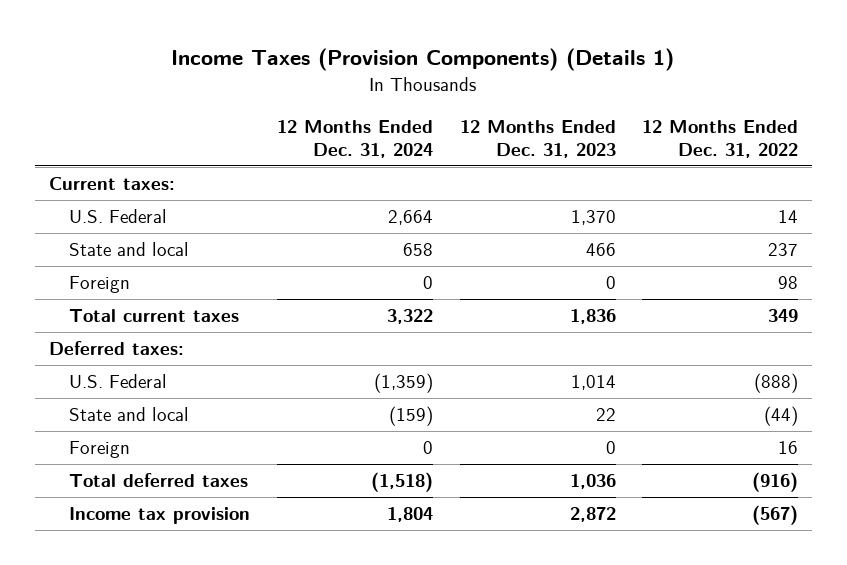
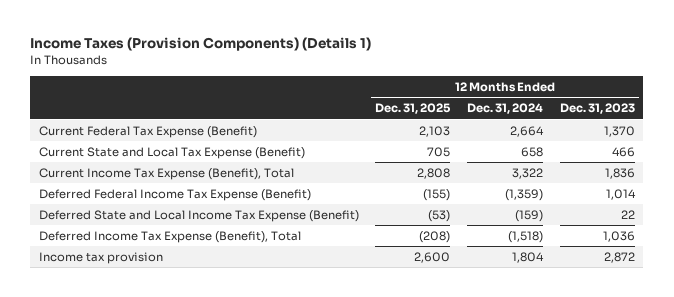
- | 12 Months Ended Dec. 31, 2024 | 12 Months Ended Dec. 31, 2023 | 12 Months Ended Dec. 31, 2022
+ | 12 Months Ended Dec. 31, 2025 | 12 Months Ended Dec. 31, 2024 | 12 Months Ended Dec. 31, 2023
- Current taxes:
- U.S. Federal | 2,664 | 1,370 | 14
- State and local | 658 | 466 | 237
- Foreign | 0 | 0 | 98
- Total current taxes | 3,322 | 1,836 | 349
- Deferred taxes:
- U.S. Federal | (1,359) | 1,014 | (888)
- State and local | (159) | 22 | (44)
- Foreign | 0 | 0 | 16
- Total deferred taxes | (1,518) | 1,036 | (916)
+ Current Federal Tax Expense (Benefit) | 2,103 | 2,664 | 1,370
+ Current State and Local Tax Expense (Benefit) | 705 | 658 | 466
+ Current Income Tax Expense (Benefit), Total | 2,808 | 3,322 | 1,836
+ Deferred Federal Income Tax Expense (Benefit) | (155) | (1,359) | 1,014
+ Deferred State and Local Income Tax Expense (Benefit) | (53) | (159) | 22
+ Deferred Income Tax Expense (Benefit), Total | (208) | (1,518) | 1,036

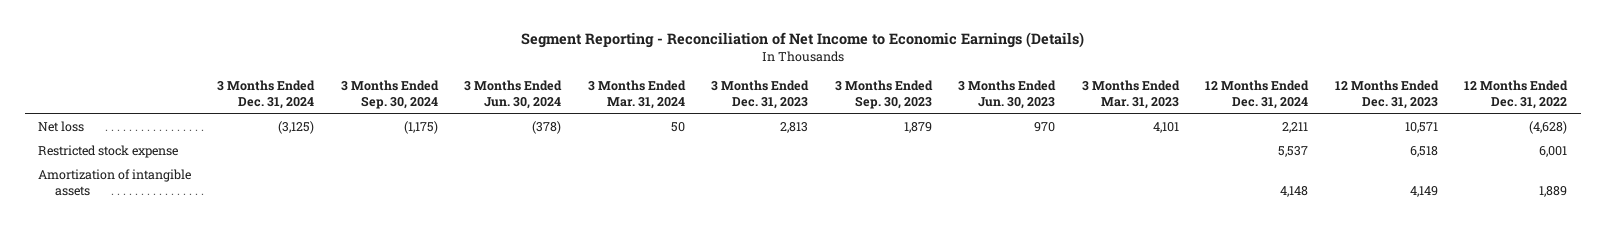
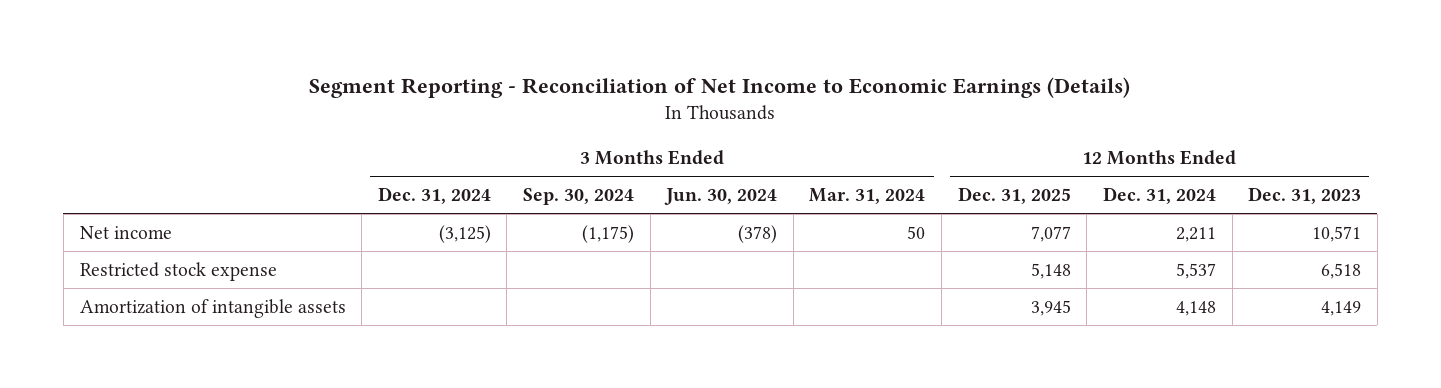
- | 3 Months Ended Dec. 31, 2024 | 3 Months Ended Sep. 30, 2024 | 3 Months Ended Jun. 30, 2024 | 3 Months Ended Mar. 31, 2024 | 3 Months Ended Dec. 31, 2023 | 3 Months Ended Sep. 30, 2023 | 3 Months Ended Jun. 30, 2023 | 3 Months Ended Mar. 31, 2023 | 12 Months Ended Dec. 31, 2024 | 12 Months Ended Dec. 31, 2023 | 12 Months Ended Dec. 31, 2022
+ | 3 Months Ended Dec. 31, 2024 | 3 Months Ended Sep. 30, 2024 | 3 Months Ended Jun. 30, 2024 | 3 Months Ended Mar. 31, 2024 | 12 Months Ended Dec. 31, 2025 | 12 Months Ended Dec. 31, 2024 | 12 Months Ended Dec. 31, 2023
- Net loss | (3,125) | (1,175) | (378) | 50 | 2,813 | 1,879 | 970 | 4,101 | 2,211 | 10,571 | (4,628)
+ Net income | (3,125) | (1,175) | (378) | 50 | 7,077 | 2,211 | 10,571

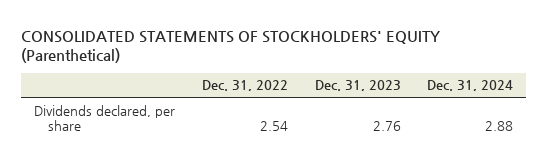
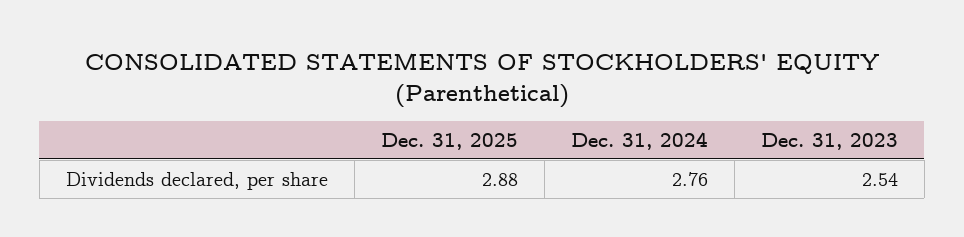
- | Dec. 31, 2022 | Dec. 31, 2023 | Dec. 31, 2024
+ | Dec. 31, 2025 | Dec. 31, 2024 | Dec. 31, 2023
- Dividends declared, per share | 2.54 | 2.76 | 2.88
+ Dividends declared, per share | 2.88 | 2.76 | 2.54

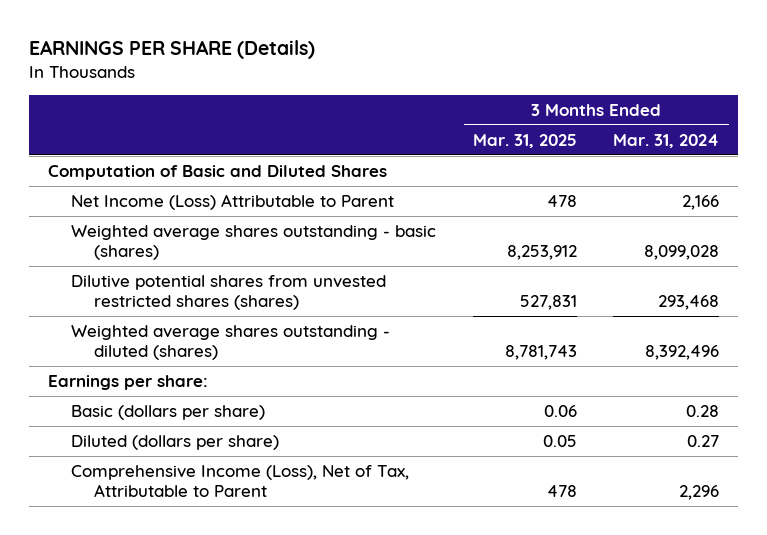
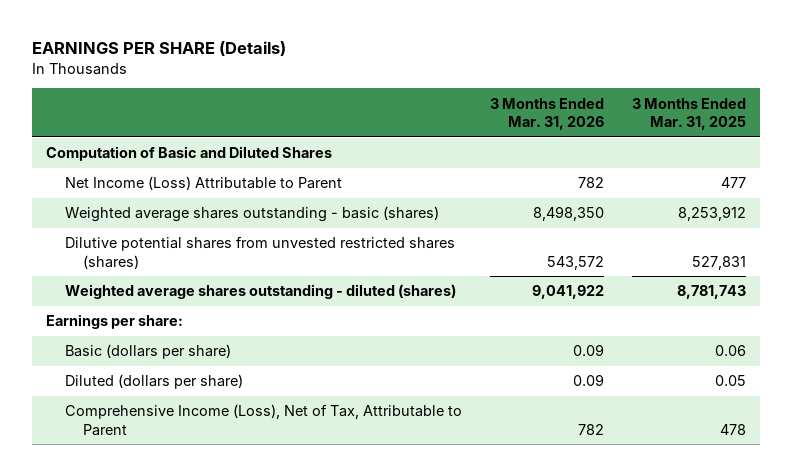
- | 3 Months Ended Mar. 31, 2025 | 3 Months Ended Mar. 31, 2024
+ | 3 Months Ended Mar. 31, 2026 | 3 Months Ended Mar. 31, 2025
- Net Income (Loss) Attributable to Parent | 478 | 2,166
+ Net Income (Loss) Attributable to Parent | 782 | 477

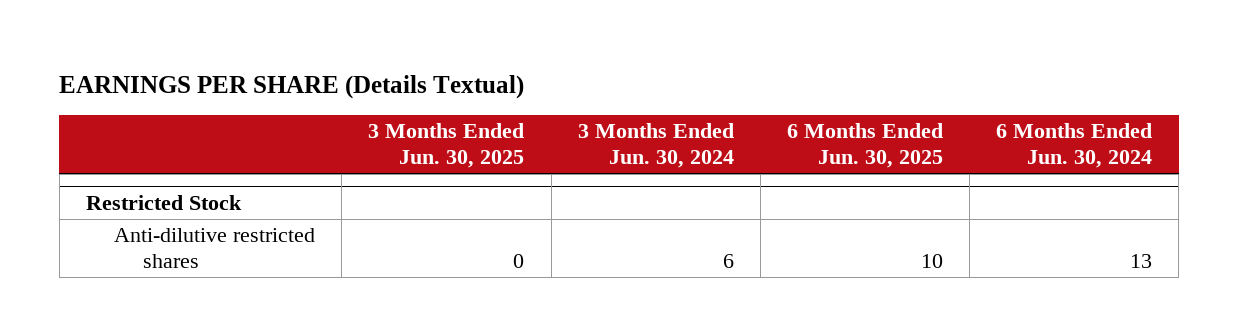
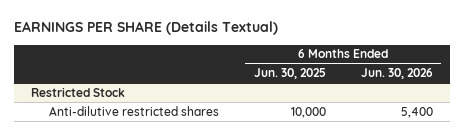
- | 3 Months Ended Jun. 30, 2025 | 3 Months Ended Jun. 30, 2024 | 6 Months Ended Jun. 30, 2025 | 6 Months Ended Jun. 30, 2024
+ | 6 Months Ended Jun. 30, 2025 | 6 Months Ended Jun. 30, 2026
@ Restricted Stock
- Anti-dilutive restricted shares | 0 | 6 | 10 | 13
+ Anti-dilutive restricted shares | 10,000 | 5,400

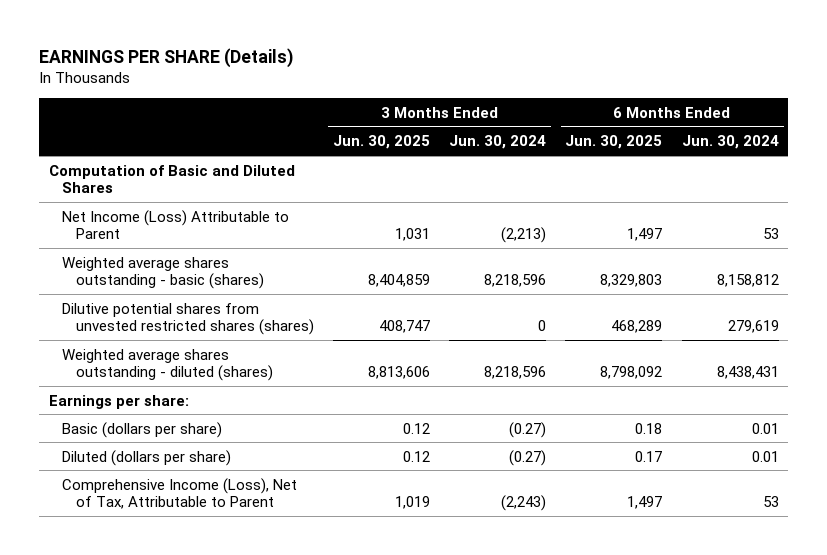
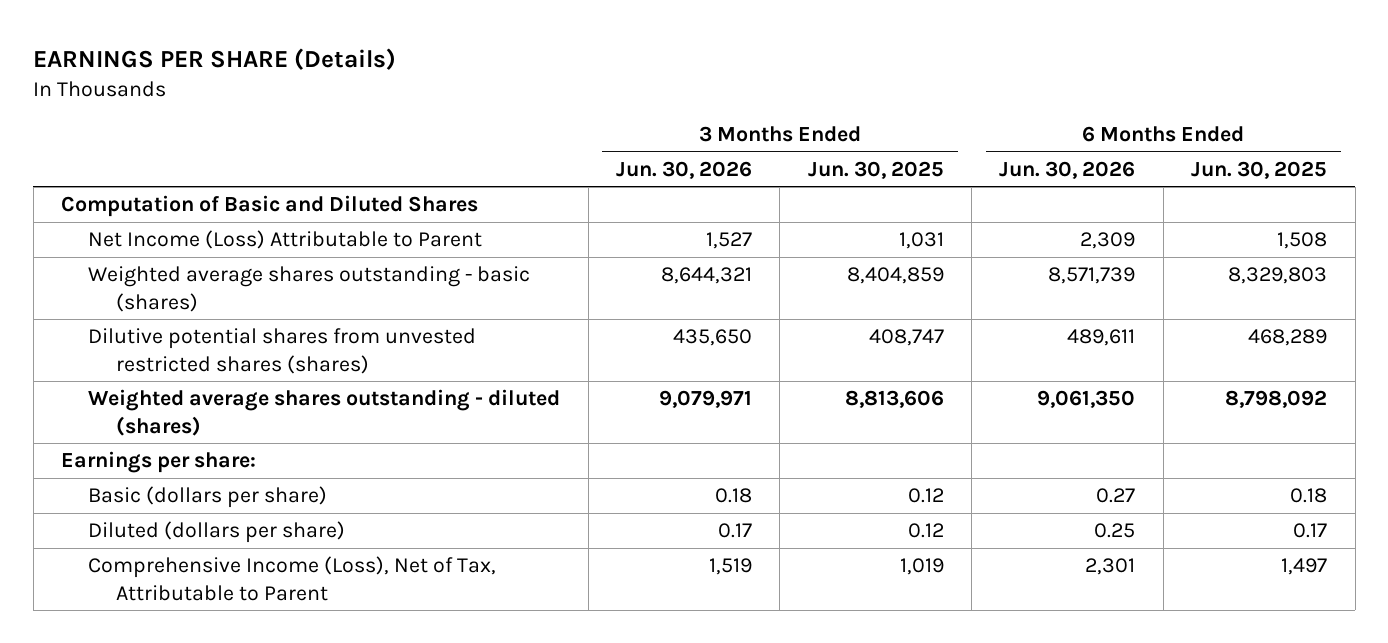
- | 3 Months Ended Jun. 30, 2025 | 3 Months Ended Jun. 30, 2024 | 6 Months Ended Jun. 30, 2025 | 6 Months Ended Jun. 30, 2024
+ | 3 Months Ended Jun. 30, 2026 | 3 Months Ended Jun. 30, 2025 | 6 Months Ended Jun. 30, 2026 | 6 Months Ended Jun. 30, 2025
- Net Income (Loss) Attributable to Parent | 1,031 | (2,213) | 1,497 | 53
+ Net Income (Loss) Attributable to Parent | 1,527 | 1,031 | 2,309 | 1,508

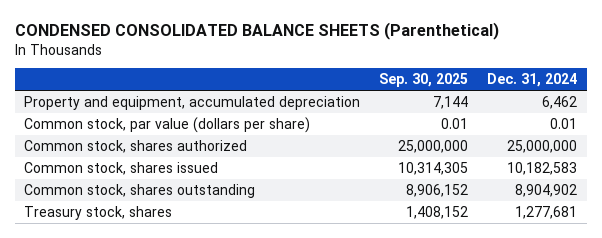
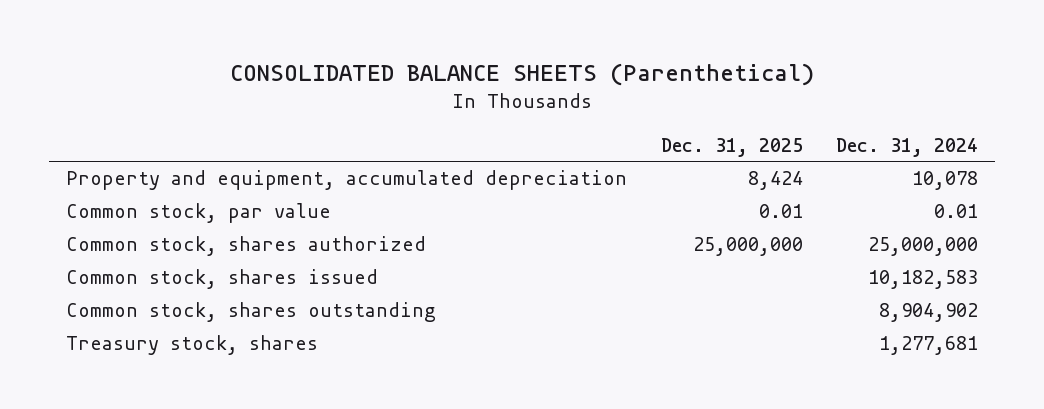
- CONDENSED CONSOLIDATED BALANCE SHEETS (Parenthetical)
+ CONSOLIDATED BALANCE SHEETS (Parenthetical)
- | Sep. 30, 2025 | Dec. 31, 2024
+ | Dec. 31, 2025 | Dec. 31, 2024
- Property and equipment, accumulated depreciation | 7,144 | 6,462
- Common stock, par value (dollars per share) | 0.01 | 0.01
+ Property and equipment, accumulated depreciation | 8,424 | 10,078
+ Common stock, par value | 0.01 | 0.01

